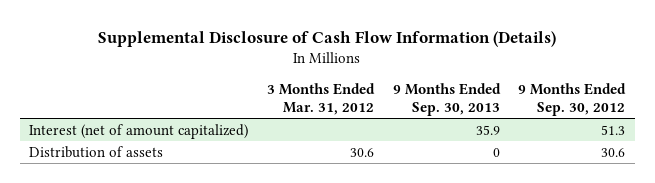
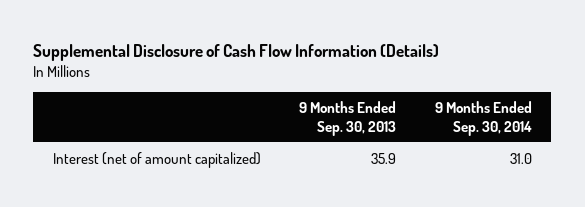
- | 3 Months Ended Mar. 31, 2012 | 9 Months Ended Sep. 30, 2013 | 9 Months Ended Sep. 30, 2012
+ | 9 Months Ended Sep. 30, 2013 | 9 Months Ended Sep. 30, 2014
- Distribution of assets | 30.6 | 0 | 30.6

